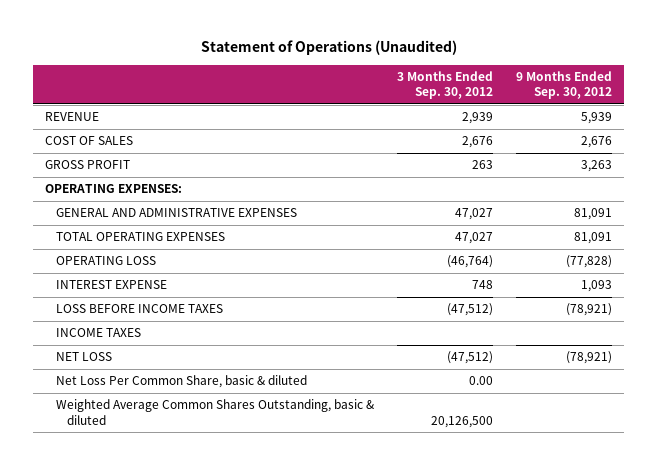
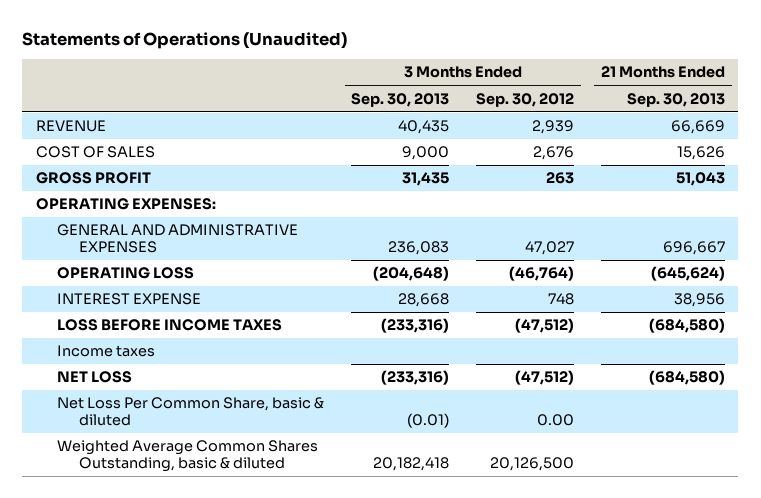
- Statement of Operations (Unaudited)
+ Statements of Operations (Unaudited)
- | 3 Months Ended Sep. 30, 2012 | 9 Months Ended Sep. 30, 2012
+ | 3 Months Ended Sep. 30, 2013 | 3 Months Ended Sep. 30, 2012 | 21 Months Ended Sep. 30, 2013
- TOTAL OPERATING EXPENSES | 47,027 | 81,091
- INCOME TAXES
+ Income taxes

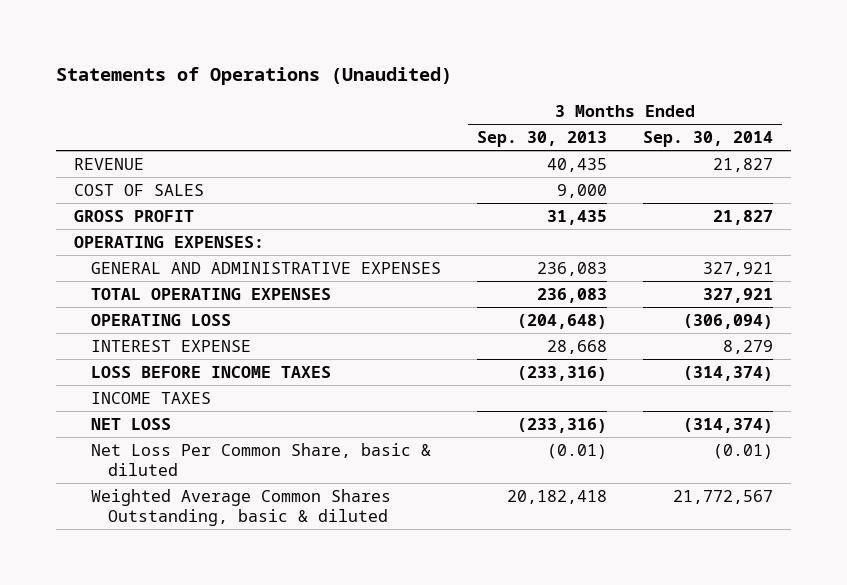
- | 3 Months Ended Sep. 30, 2013 | 3 Months Ended Sep. 30, 2012 | 21 Months Ended Sep. 30, 2013
+ | 3 Months Ended Sep. 30, 2013 | 3 Months Ended Sep. 30, 2014
+ TOTAL OPERATING EXPENSES | 236,083 | 327,921
- Income taxes
+ INCOME TAXES

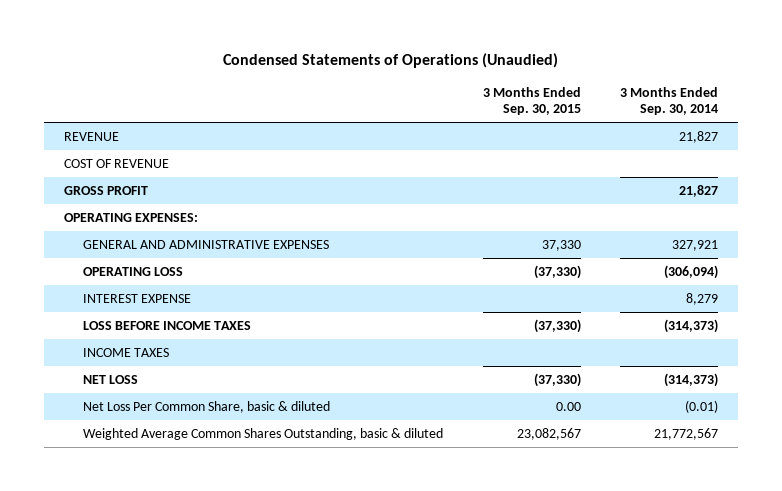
- Statements of Operations (Unaudited)
+ Condensed Statements of Operations (Unaudied)
- | 3 Months Ended Sep. 30, 2013 | 3 Months Ended Sep. 30, 2014
+ | 3 Months Ended Sep. 30, 2015 | 3 Months Ended Sep. 30, 2014
- COST OF SALES | 9,000 |
+ COST OF REVENUE
- TOTAL OPERATING EXPENSES | 236,083 | 327,921
- LOSS BEFORE INCOME TAXES | (233,316) | (314,374)
+ LOSS BEFORE INCOME TAXES | (37,330) | (314,373)
- NET LOSS | (233,316) | (314,374)
+ NET LOSS | (37,330) | (314,373)

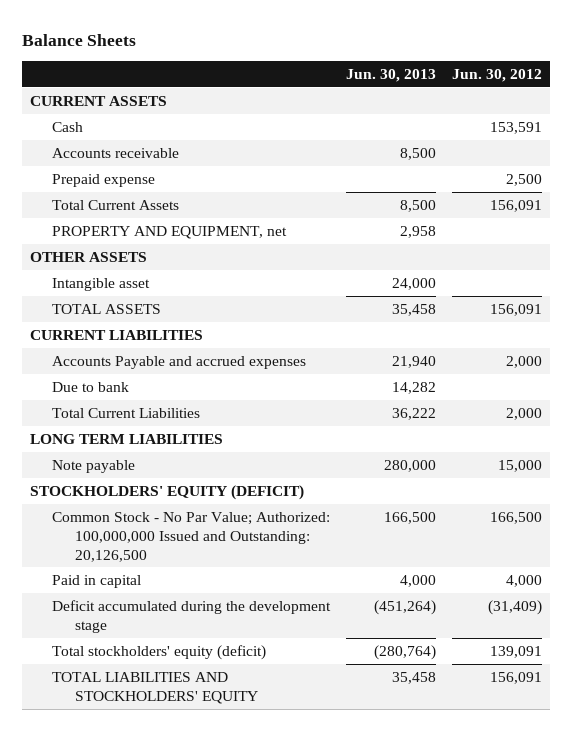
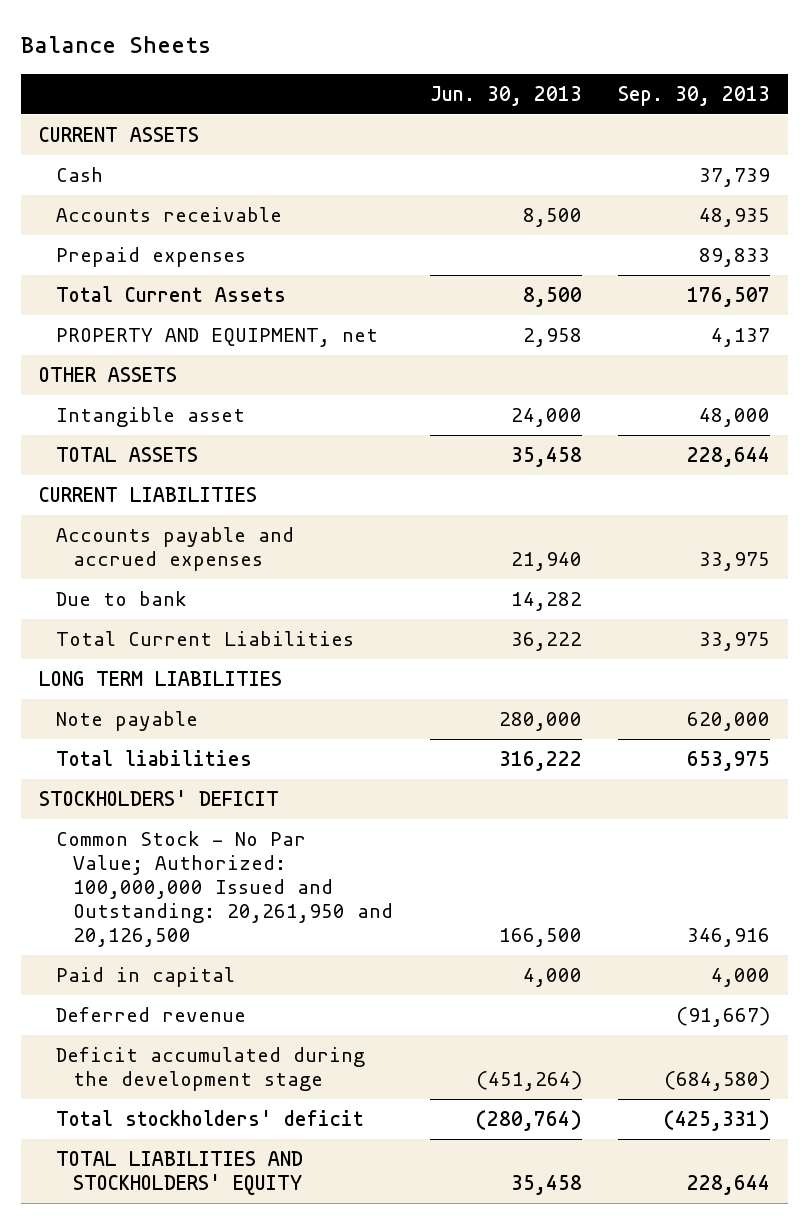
- | Jun. 30, 2013 | Jun. 30, 2012
+ | Jun. 30, 2013 | Sep. 30, 2013
- Prepaid expense | | 2,500
+ Prepaid expenses | | 89,833
- Accounts Payable and accrued expenses | 21,940 | 2,000
+ Accounts payable and accrued expenses | 21,940 | 33,975
- STOCKHOLDERS' EQUITY (DEFICIT)
- Common Stock - No Par Value; Authorized: 100,000,000 Issued and Outstanding: 20,126,500 | 166,500 | 166,500
+ Total liabilities | 316,222 | 653,975
+ STOCKHOLDERS' DEFICIT
+ Common Stock - No Par Value; Authorized: 100,000,000 Issued and Outstanding: 20,261,950 and 20,126,500 | 166,500 | 346,916
+ Deferred revenue | | (91,667)
- Total stockholders' equity (deficit) | (280,764) | 139,091
+ Total stockholders' deficit | (280,764) | (425,331)

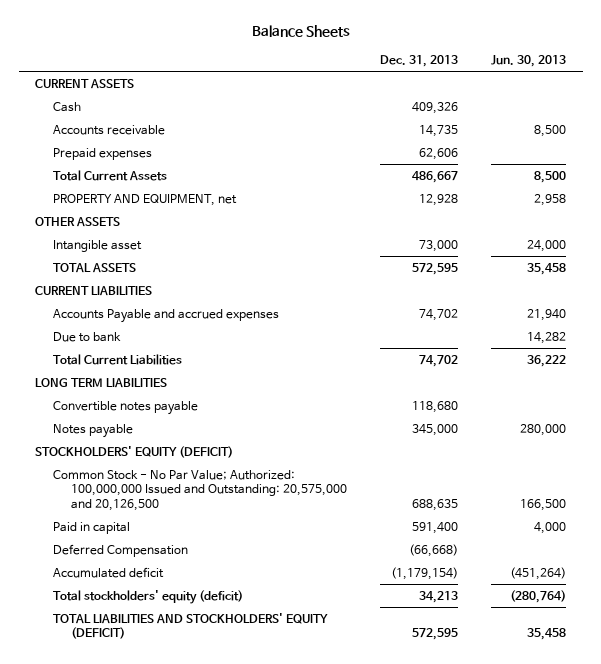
- | Jun. 30, 2013 | Sep. 30, 2013
+ | Dec. 31, 2013 | Jun. 30, 2013
- Accounts payable and accrued expenses | 21,940 | 33,975
+ Accounts Payable and accrued expenses | 74,702 | 21,940
- Note payable | 280,000 | 620,000
- Total liabilities | 316,222 | 653,975
- STOCKHOLDERS' DEFICIT
- Common Stock - No Par Value; Authorized: 100,000,000 Issued and Outstanding: 20,261,950 and 20,126,500 | 166,500 | 346,916
+ Convertible notes payable | 118,680 |
+ Notes payable | 345,000 | 280,000
+ STOCKHOLDERS' EQUITY (DEFICIT)
+ Common Stock - No Par Value; Authorized: 100,000,000 Issued and Outstanding: 20,575,000 and 20,126,500 | 688,635 | 166,500
- Deferred revenue | | (91,667)
- Deficit accumulated during the development stage | (451,264) | (684,580)
- Total stockholders' deficit | (280,764) | (425,331)
- TOTAL LIABILITIES AND STOCKHOLDERS' EQUITY | 35,458 | 228,644
+ Deferred Compensation | (66,668) |
+ Accumulated deficit | (1,179,154) | (451,264)
+ Total stockholders' equity (deficit) | 34,213 | (280,764)
+ TOTAL LIABILITIES AND STOCKHOLDERS' EQUITY (DEFICIT) | 572,595 | 35,458

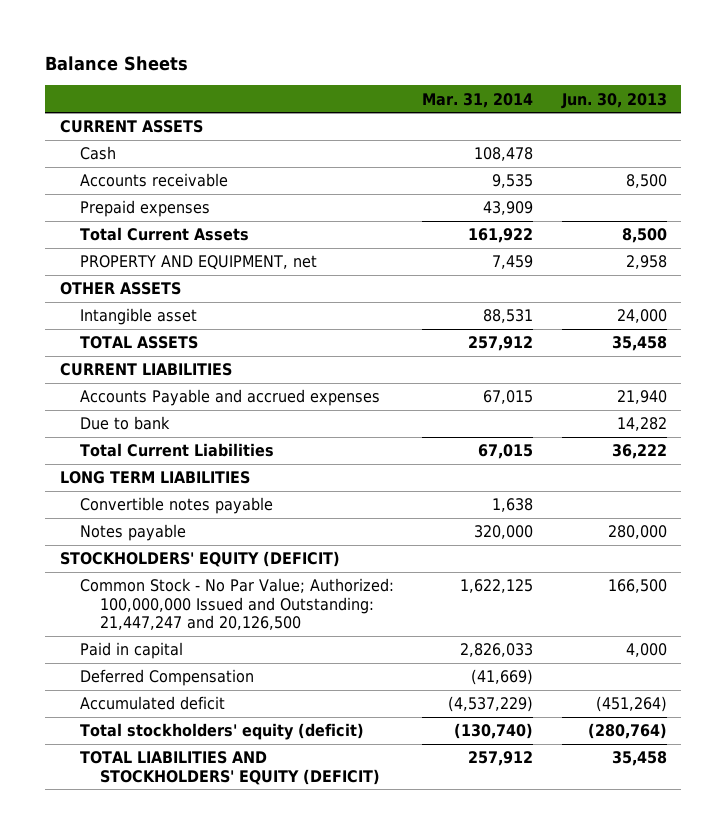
- | Dec. 31, 2013 | Jun. 30, 2013
+ | Mar. 31, 2014 | Jun. 30, 2013
- Common Stock - No Par Value; Authorized: 100,000,000 Issued and Outstanding: 20,575,000 and 20,126,500 | 688,635 | 166,500
+ Common Stock - No Par Value; Authorized: 100,000,000 Issued and Outstanding: 21,447,247 and 20,126,500 | 1,622,125 | 166,500

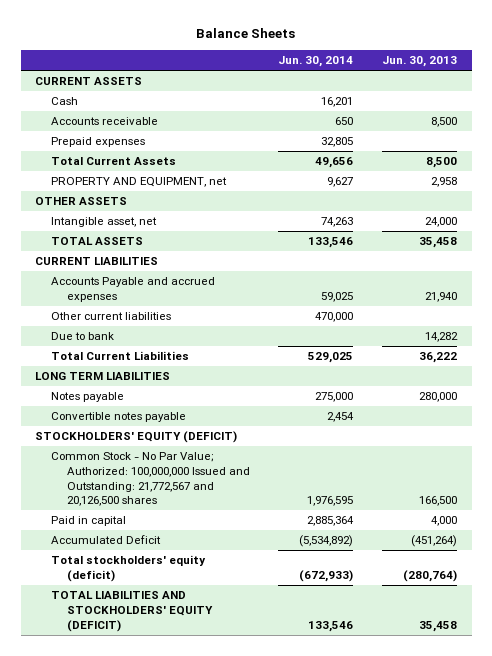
- | Mar. 31, 2014 | Jun. 30, 2013
+ | Jun. 30, 2014 | Jun. 30, 2013
- Intangible asset | 88,531 | 24,000
+ Intangible asset, net | 74,263 | 24,000
+ Other current liabilities | 470,000 |
moved down: Convertible notes payable | 2,454 |
- Common Stock - No Par Value; Authorized: 100,000,000 Issued and Outstanding: 21,447,247 and 20,126,500 | 1,622,125 | 166,500
+ Common Stock - No Par Value; Authorized: 100,000,000 Issued and Outstanding: 21,772,567 and 20,126,500 shares | 1,976,595 | 166,500
- Deferred Compensation | (41,669) |
- Accumulated deficit | (4,537,229) | (451,264)
+ Accumulated Deficit | (5,534,892) | (451,264)

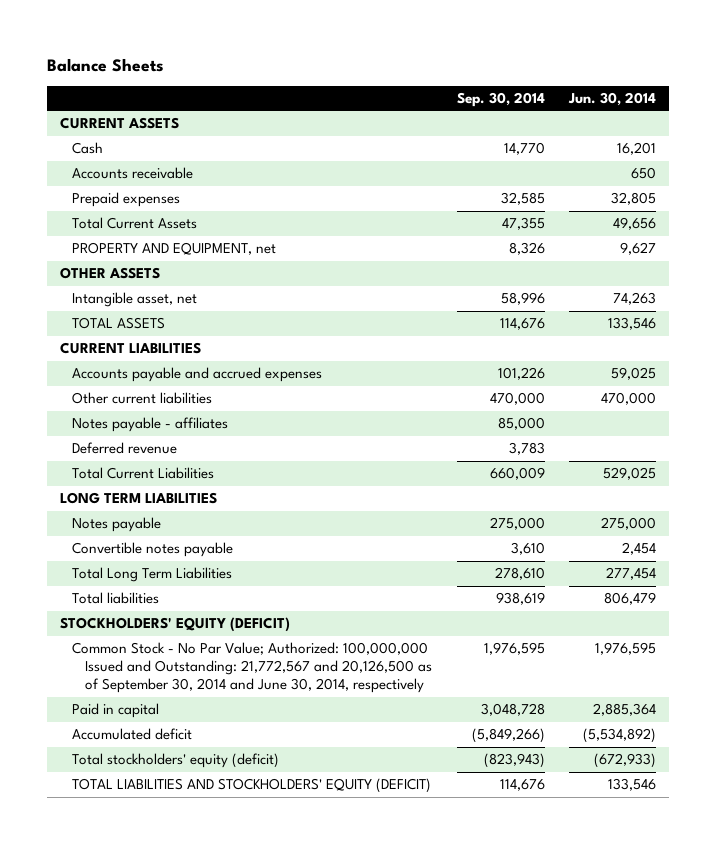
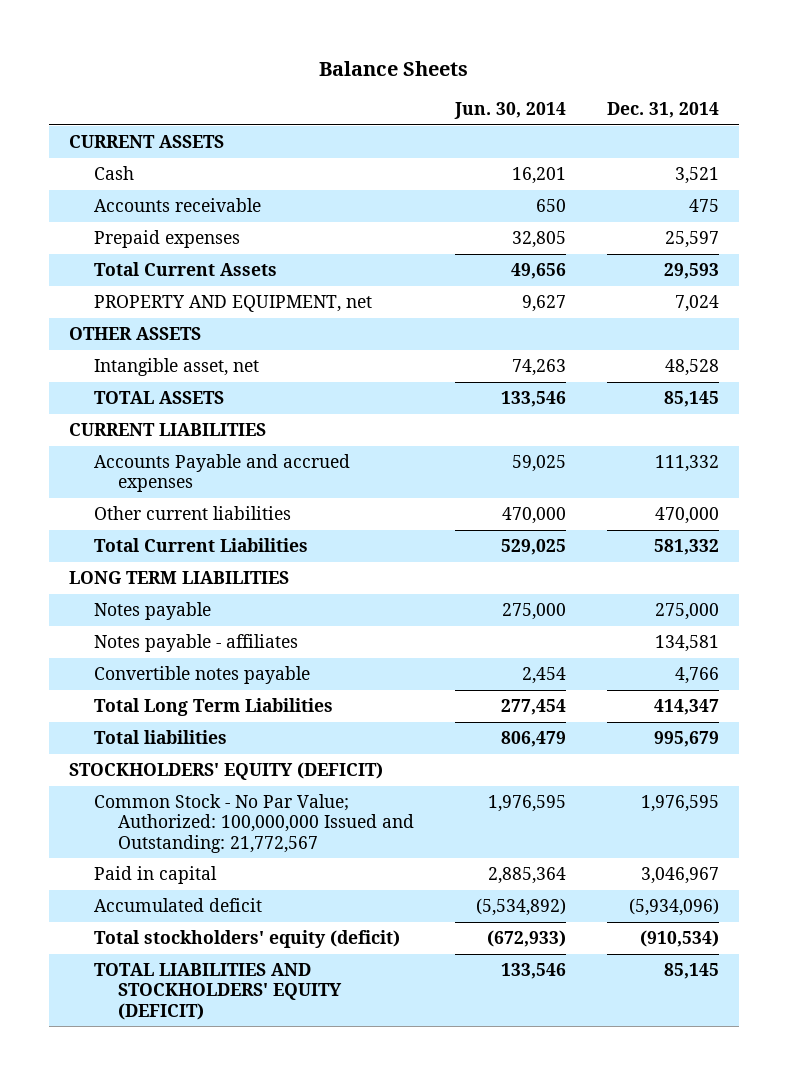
- | Sep. 30, 2014 | Jun. 30, 2014
+ | Jun. 30, 2014 | Dec. 31, 2014
- Accounts payable and accrued expenses | 101,226 | 59,025
+ Accounts Payable and accrued expenses | 59,025 | 111,332
- Deferred revenue | 3,783 |
moved down: Notes payable - affiliates | | 134,581
- Common Stock - No Par Value; Authorized: 100,000,000 Issued and Outstanding: 21,772,567 and 20,126,500 as of September 30, 2014 and June 30, 2014, respectively | 1,976,595 | 1,976,595
+ Common Stock - No Par Value; Authorized: 100,000,000 Issued and Outstanding: 21,772,567 | 1,976,595 | 1,976,595

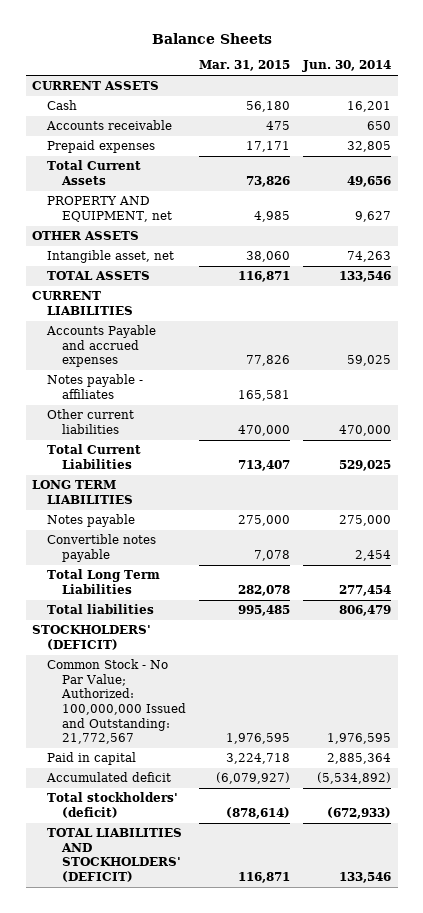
- | Jun. 30, 2014 | Dec. 31, 2014
+ | Mar. 31, 2015 | Jun. 30, 2014
moved up: Notes payable - affiliates | 165,581 |
- STOCKHOLDERS' EQUITY (DEFICIT)
+ STOCKHOLDERS' (DEFICIT)
- Total stockholders' equity (deficit) | (672,933) | (910,534)
- TOTAL LIABILITIES AND STOCKHOLDERS' EQUITY (DEFICIT) | 133,546 | 85,145
+ Total stockholders' (deficit) | (878,614) | (672,933)
+ TOTAL LIABILITIES AND STOCKHOLDERS' (DEFICIT) | 116,871 | 133,546

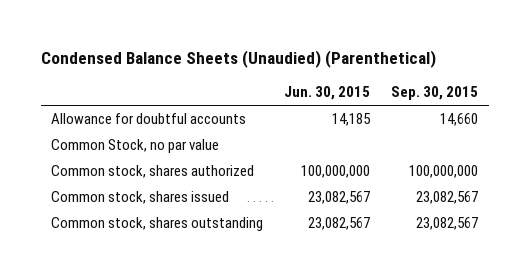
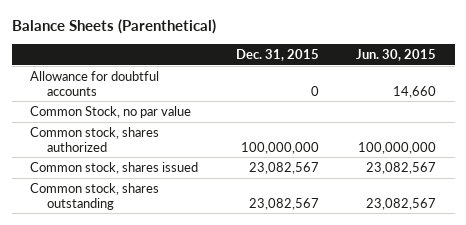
- Condensed Balance Sheets (Unaudied) (Parenthetical)
+ Balance Sheets (Parenthetical)
- | Jun. 30, 2015 | Sep. 30, 2015
+ | Dec. 31, 2015 | Jun. 30, 2015
- Allowance for doubtful accounts | 14,185 | 14,660
+ Allowance for doubtful accounts | 0 | 14,660

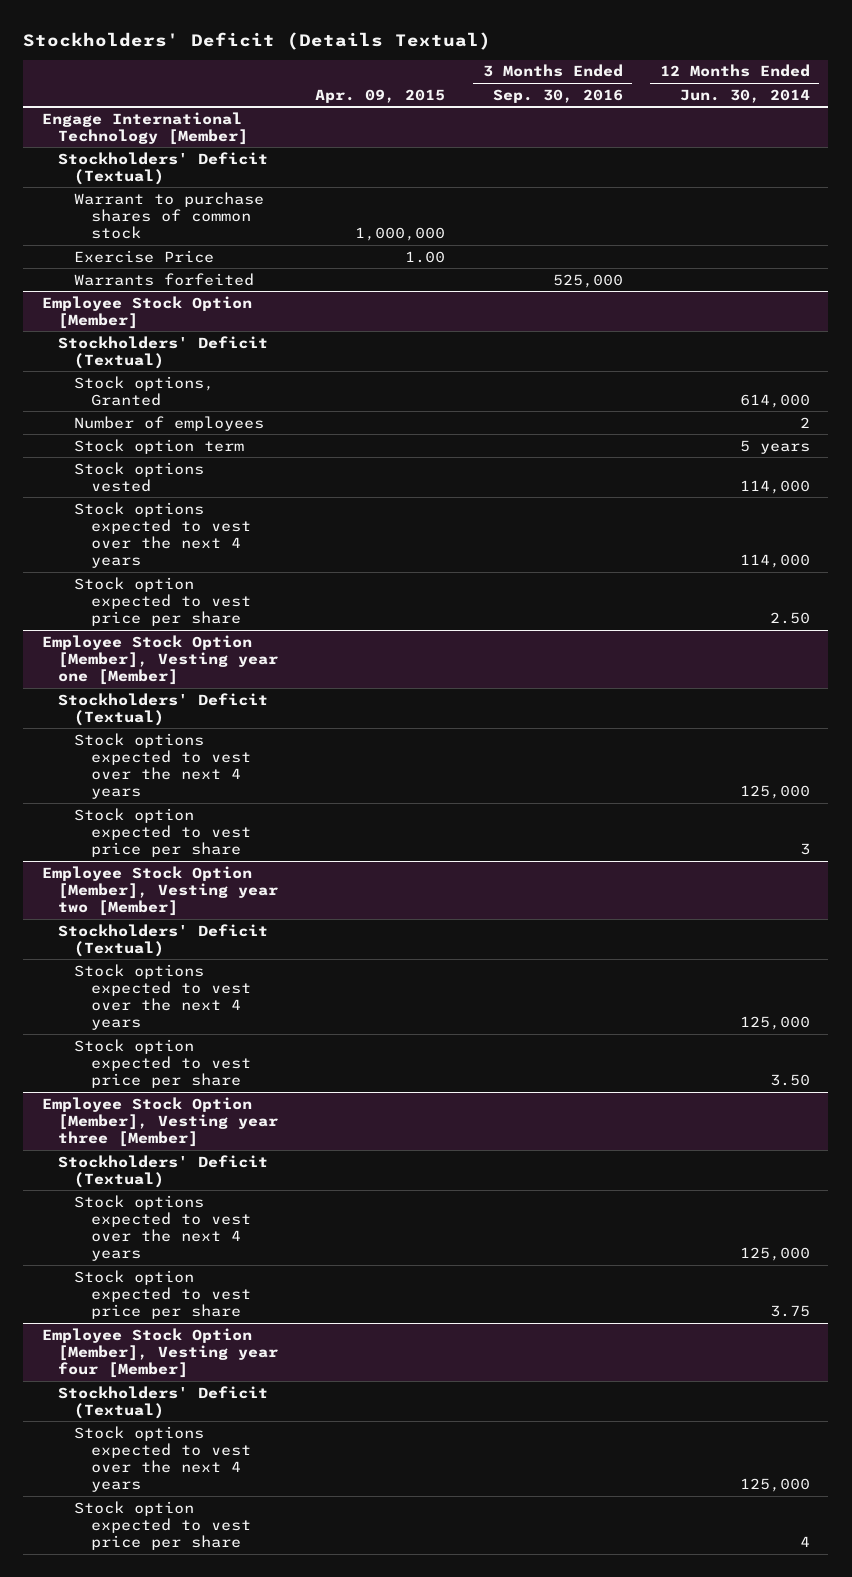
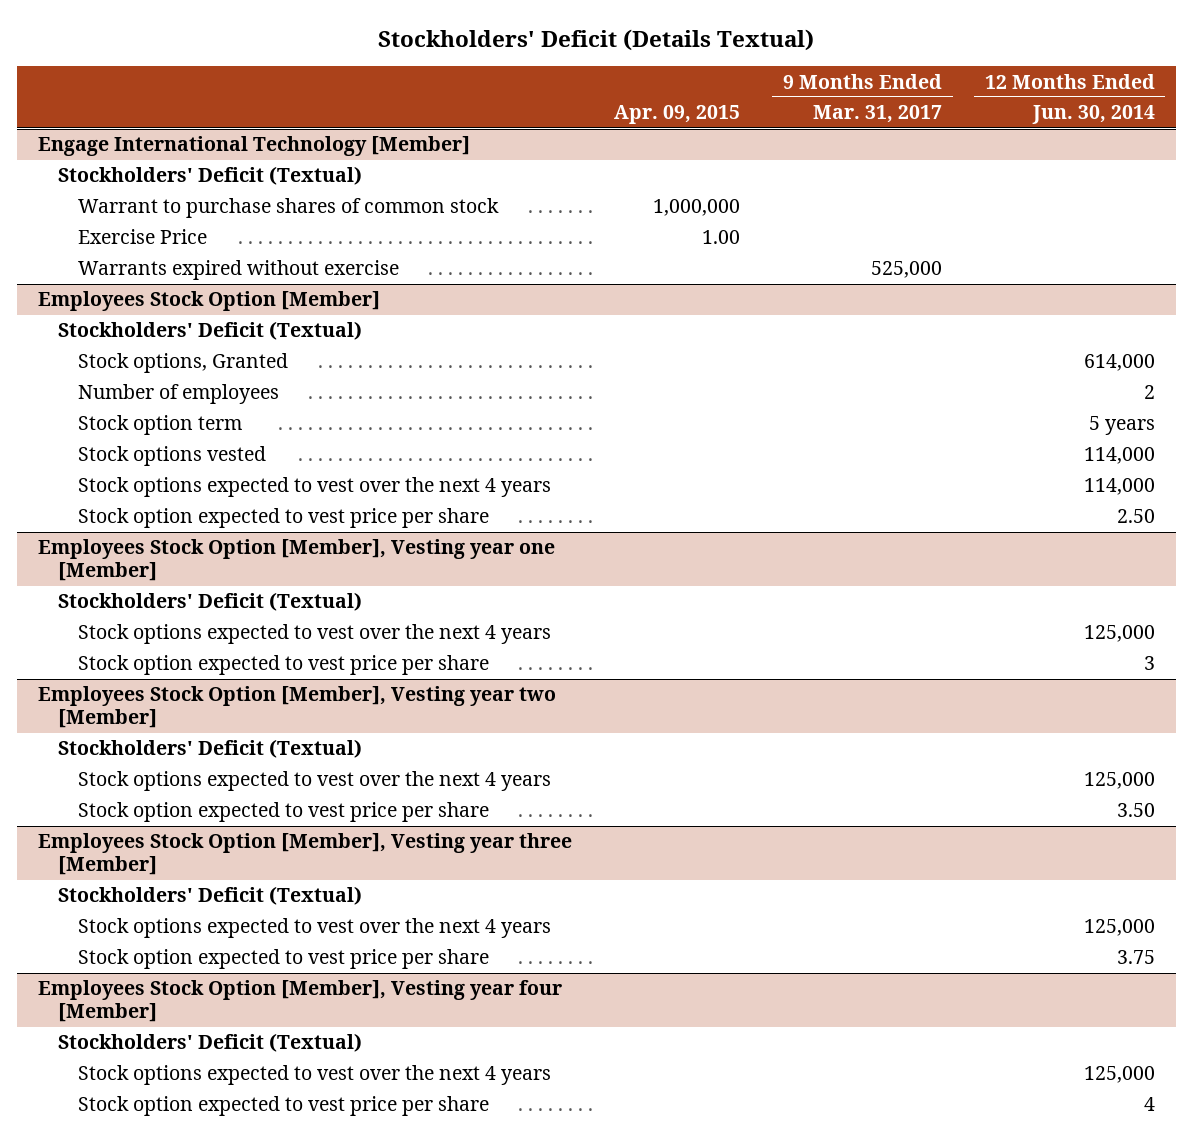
- | Apr. 09, 2015 | 3 Months Ended Sep. 30, 2016 | 12 Months Ended Jun. 30, 2014
+ | Apr. 09, 2015 | 9 Months Ended Mar. 31, 2017 | 12 Months Ended Jun. 30, 2014
@ Engage International Technology [Member]
- Warrants forfeited | | 525,000 |
- Employee Stock Option [Member]
@ Engage International Technology [Member]
+ Warrants expired without exercise | | 525,000 |
+ Employees Stock Option [Member]
- Employee Stock Option [Member], Vesting year one [Member]
+ Employees Stock Option [Member], Vesting year one [Member]
- Employee Stock Option [Member], Vesting year two [Member]
+ Employees Stock Option [Member], Vesting year two [Member]
- Employee Stock Option [Member], Vesting year three [Member]
+ Employees Stock Option [Member], Vesting year three [Member]
- Employee Stock Option [Member], Vesting year four [Member]
+ Employees Stock Option [Member], Vesting year four [Member]

